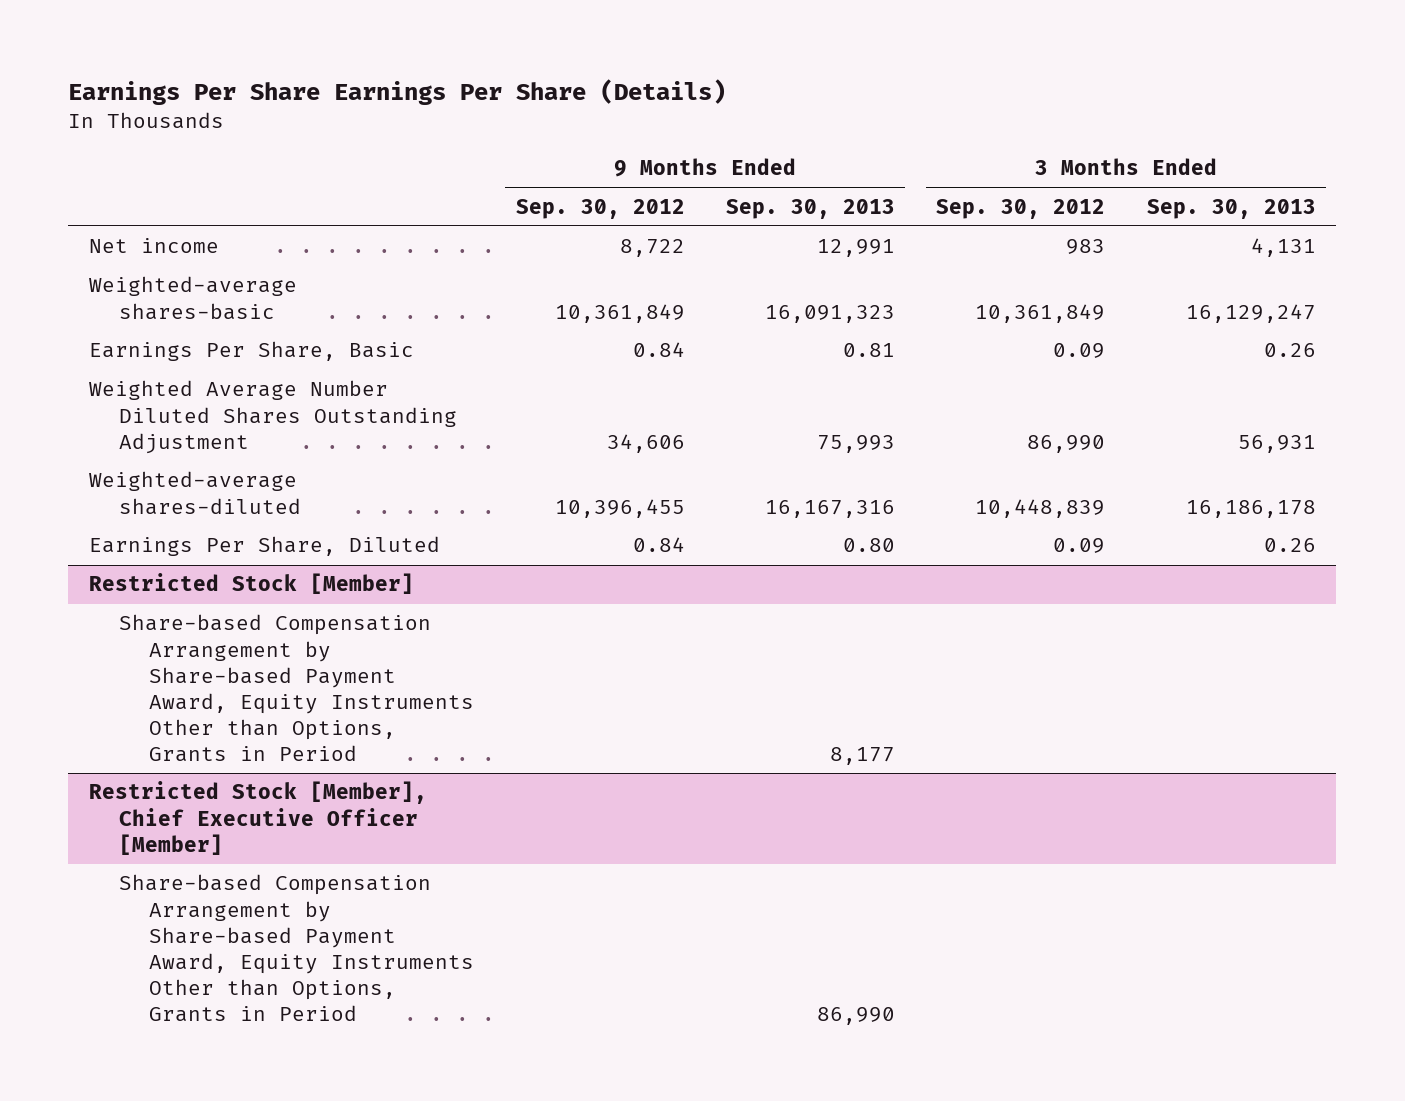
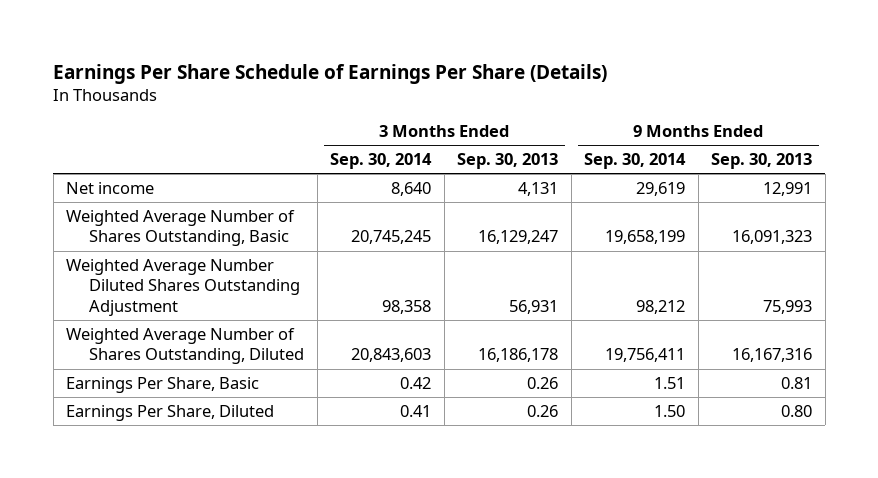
- Earnings Per Share Earnings Per Share (Details)
+ Earnings Per Share Schedule of Earnings Per Share (Details)
- | 9 Months Ended Sep. 30, 2012 | 9 Months Ended Sep. 30, 2013 | 3 Months Ended Sep. 30, 2012 | 3 Months Ended Sep. 30, 2013
+ | 3 Months Ended Sep. 30, 2014 | 3 Months Ended Sep. 30, 2013 | 9 Months Ended Sep. 30, 2014 | 9 Months Ended Sep. 30, 2013
- Weighted-average shares-basic | 10,361,849 | 16,091,323 | 10,361,849 | 16,129,247
+ Weighted Average Number of Shares Outstanding, Basic | 20,745,245 | 16,129,247 | 19,658,199 | 16,091,323
- Weighted-average shares-diluted | 10,396,455 | 16,167,316 | 10,448,839 | 16,186,178
+ Weighted Average Number of Shares Outstanding, Diluted | 20,843,603 | 16,186,178 | 19,756,411 | 16,167,316
moved down: Earnings Per Share, Basic | 0.42 | 0.26 | 1.51 | 0.81
- Restricted Stock [Member]
- Share-based Compensation Arrangement by Share-based Payment Award, Equity Instruments Other than Options, Grants in Period | | 8,177 | |
- Restricted Stock [Member], Chief Executive Officer [Member]
- Share-based Compensation Arrangement by Share-based Payment Award, Equity Instruments Other than Options, Grants in Period | | 86,990 | |

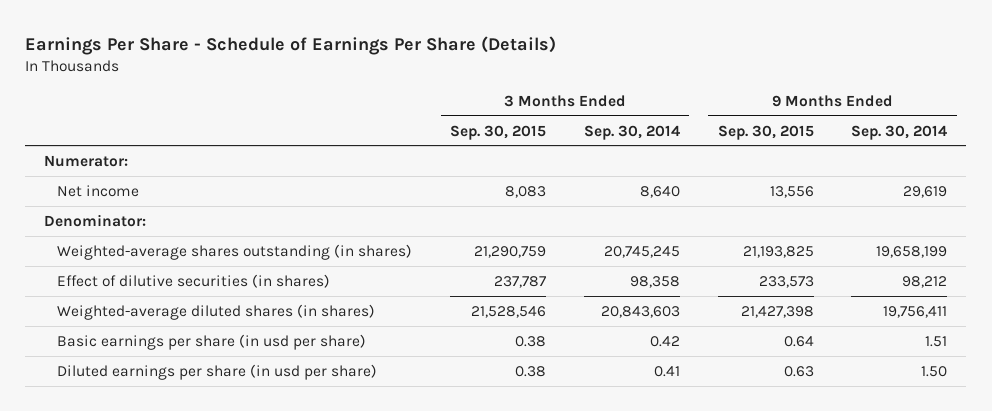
- Earnings Per Share Schedule of Earnings Per Share (Details)
+ Earnings Per Share - Schedule of Earnings Per Share (Details)
- | 3 Months Ended Sep. 30, 2014 | 3 Months Ended Sep. 30, 2013 | 9 Months Ended Sep. 30, 2014 | 9 Months Ended Sep. 30, 2013
+ | 3 Months Ended Sep. 30, 2015 | 3 Months Ended Sep. 30, 2014 | 9 Months Ended Sep. 30, 2015 | 9 Months Ended Sep. 30, 2014
+ Numerator:
- Weighted Average Number of Shares Outstanding, Basic | 20,745,245 | 16,129,247 | 19,658,199 | 16,091,323
- Weighted Average Number Diluted Shares Outstanding Adjustment | 98,358 | 56,931 | 98,212 | 75,993
- Weighted Average Number of Shares Outstanding, Diluted | 20,843,603 | 16,186,178 | 19,756,411 | 16,167,316
- Earnings Per Share, Basic | 0.42 | 0.26 | 1.51 | 0.81
- Earnings Per Share, Diluted | 0.41 | 0.26 | 1.50 | 0.80
+ Denominator:
+ Weighted-average shares outstanding (in shares) | 21,290,759 | 20,745,245 | 21,193,825 | 19,658,199
+ Effect of dilutive securities (in shares) | 237,787 | 98,358 | 233,573 | 98,212
+ Weighted-average diluted shares (in shares) | 21,528,546 | 20,843,603 | 21,427,398 | 19,756,411
+ Basic earnings per share (in usd per share) | 0.38 | 0.42 | 0.64 | 1.51
+ Diluted earnings per share (in usd per share) | 0.38 | 0.41 | 0.63 | 1.50

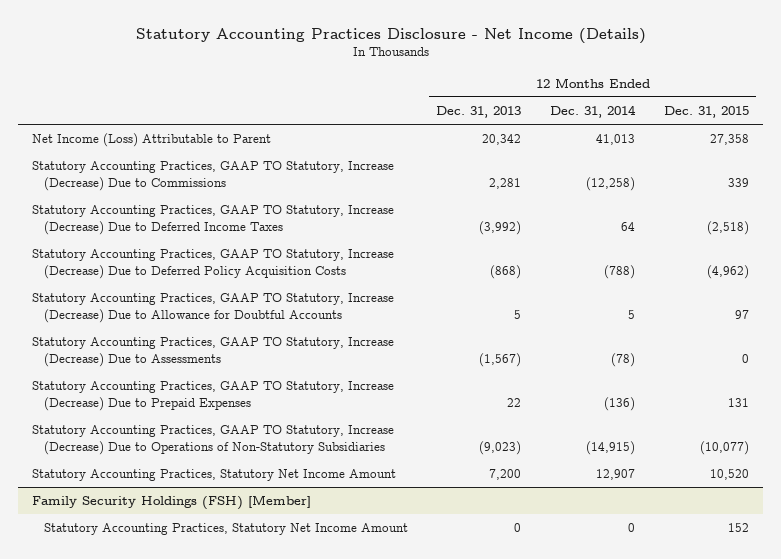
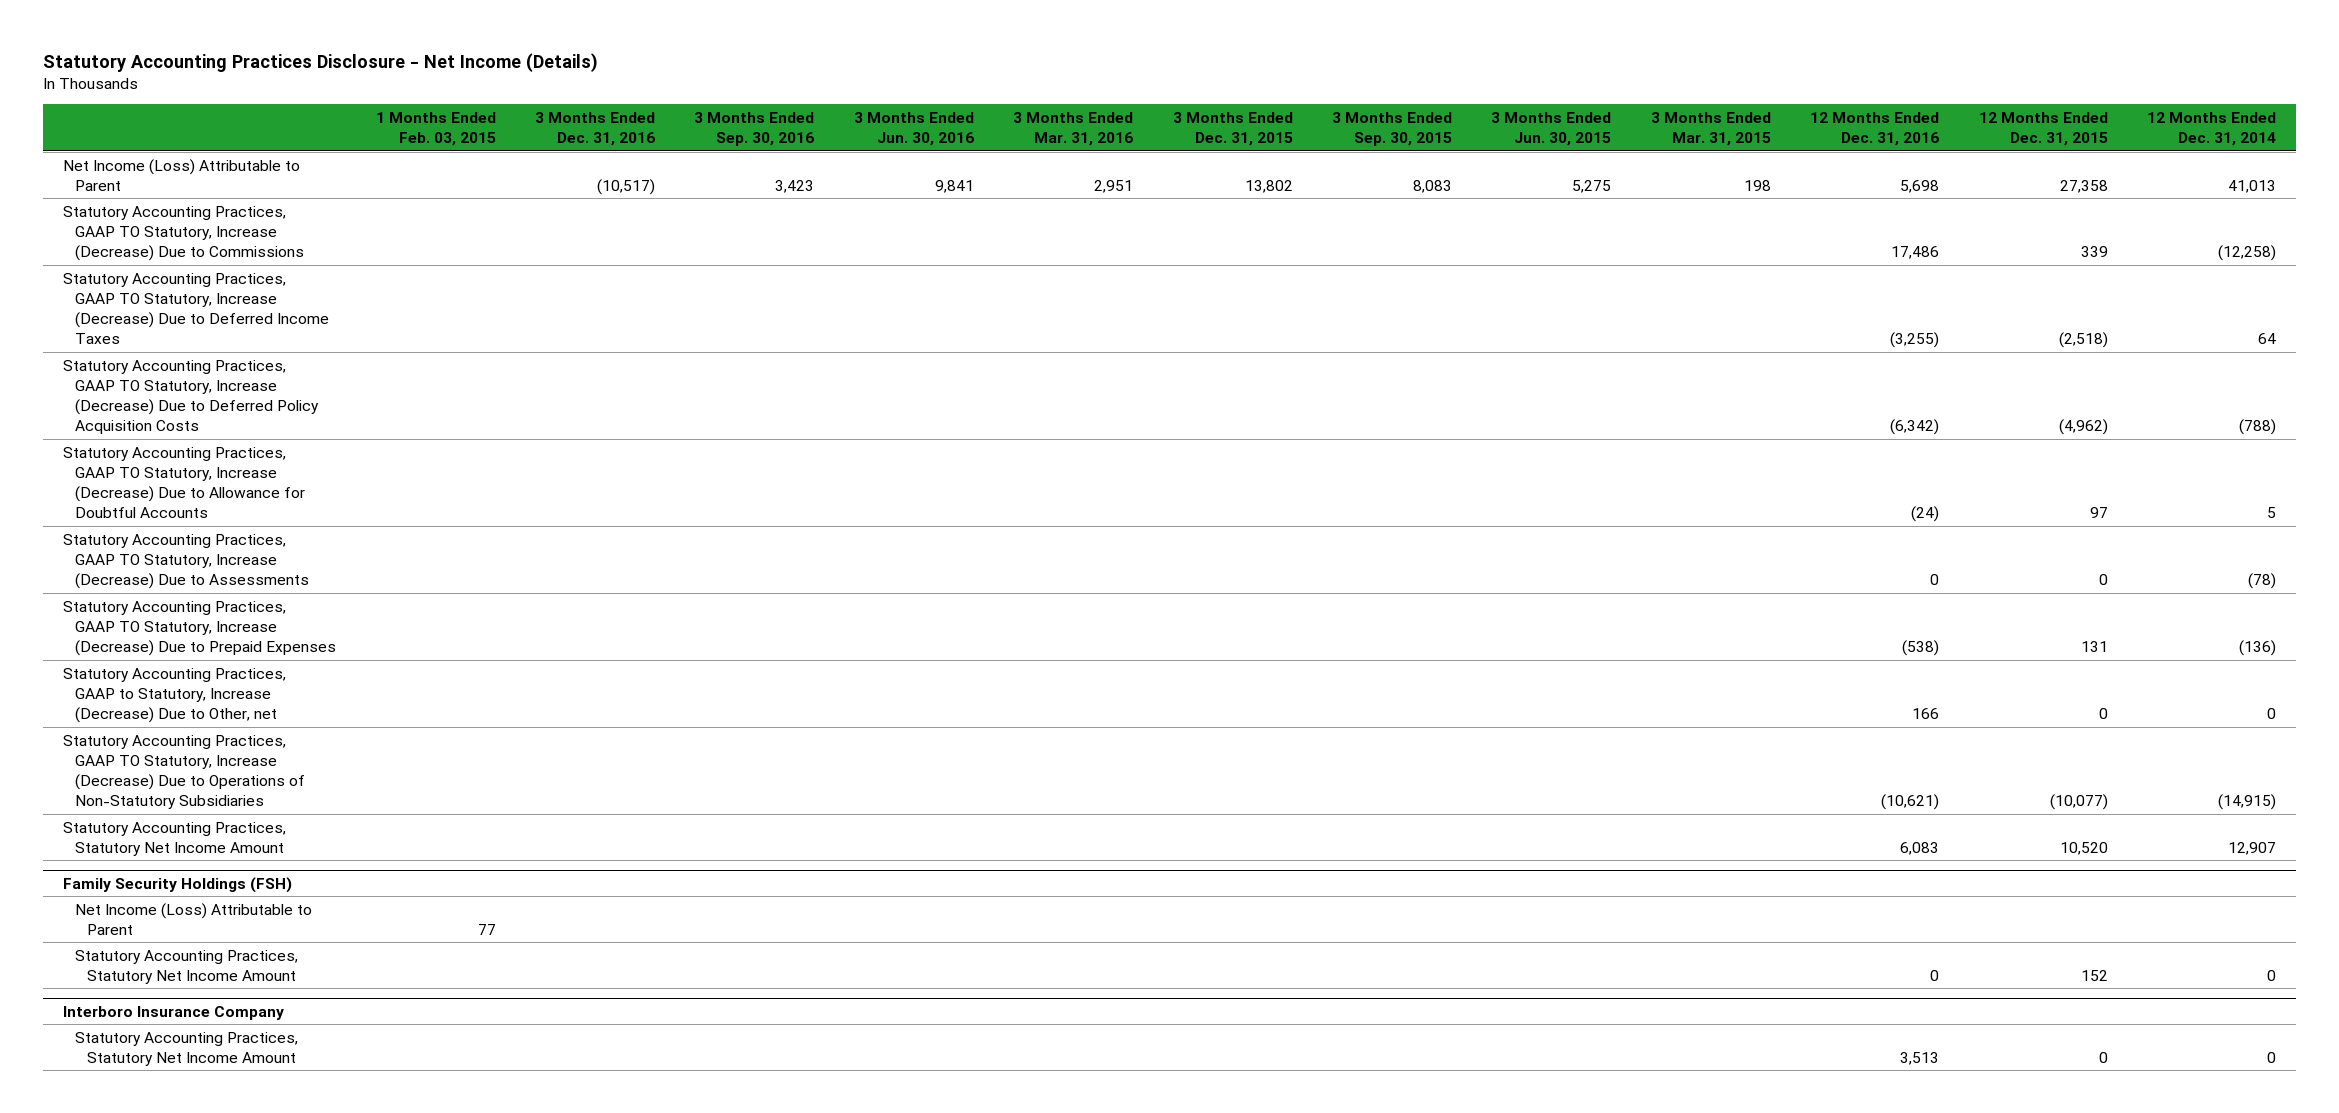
- | 12 Months Ended Dec. 31, 2013 | 12 Months Ended Dec. 31, 2014 | 12 Months Ended Dec. 31, 2015
+ | 1 Months Ended Feb. 03, 2015 | 3 Months Ended Dec. 31, 2016 | 3 Months Ended Sep. 30, 2016 | 3 Months Ended Jun. 30, 2016 | 3 Months Ended Mar. 31, 2016 | 3 Months Ended Dec. 31, 2015 | 3 Months Ended Sep. 30, 2015 | 3 Months Ended Jun. 30, 2015 | 3 Months Ended Mar. 31, 2015 | 12 Months Ended Dec. 31, 2016 | 12 Months Ended Dec. 31, 2015 | 12 Months Ended Dec. 31, 2014
+ Statutory Accounting Practices, GAAP to Statutory, Increase (Decrease) Due to Other, net | | | | | | | | | | 166 | 0 | 0
- Family Security Holdings (FSH) [Member]
+ Family Security Holdings (FSH)
+ Net Income (Loss) Attributable to Parent | 77 | | | | | | | | | | |
+ Interboro Insurance Company
+ Statutory Accounting Practices, Statutory Net Income Amount | | | | | | | | | | 3,513 | 0 | 0

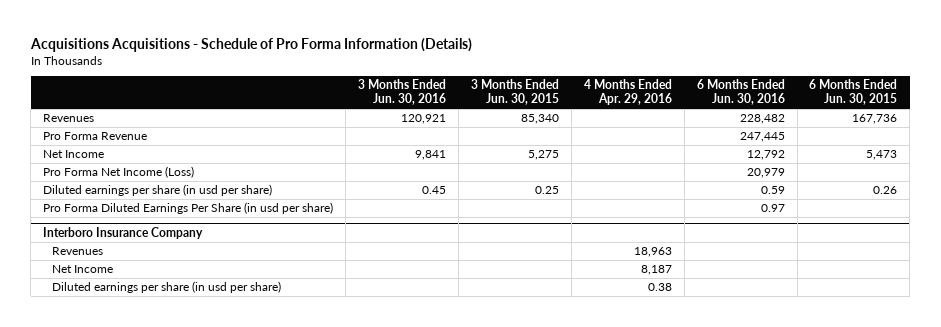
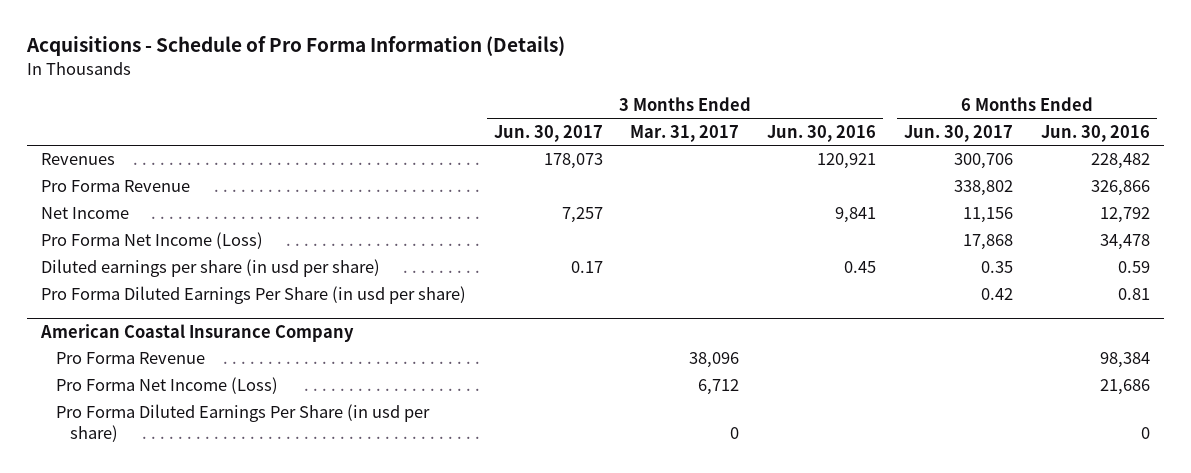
- Acquisitions Acquisitions - Schedule of Pro Forma Information (Details)
+ Acquisitions - Schedule of Pro Forma Information (Details)
- | 3 Months Ended Jun. 30, 2016 | 3 Months Ended Jun. 30, 2015 | 4 Months Ended Apr. 29, 2016 | 6 Months Ended Jun. 30, 2016 | 6 Months Ended Jun. 30, 2015
+ | 3 Months Ended Jun. 30, 2017 | 3 Months Ended Mar. 31, 2017 | 3 Months Ended Jun. 30, 2016 | 6 Months Ended Jun. 30, 2017 | 6 Months Ended Jun. 30, 2016
- Pro Forma Revenue | | | | 247,445 |
+ Pro Forma Revenue | | | | 338,802 | 326,866
- Pro Forma Net Income (Loss) | | | | 20,979 |
+ Pro Forma Net Income (Loss) | | | | 17,868 | 34,478
- Pro Forma Diluted Earnings Per Share (in usd per share) | | | | 0.97 |
- Interboro Insurance Company
- Revenues | | | 18,963 | |
- Net Income | | | 8,187 | |
- Diluted earnings per share (in usd per share) | | | 0.38 | |
+ Pro Forma Diluted Earnings Per Share (in usd per share) | | | | 0.42 | 0.81
+ American Coastal Insurance Company
+ Pro Forma Revenue | | 38,096 | | | 98,384
+ Pro Forma Net Income (Loss) | | 6,712 | | | 21,686
+ Pro Forma Diluted Earnings Per Share (in usd per share) | | 0 | | | 0

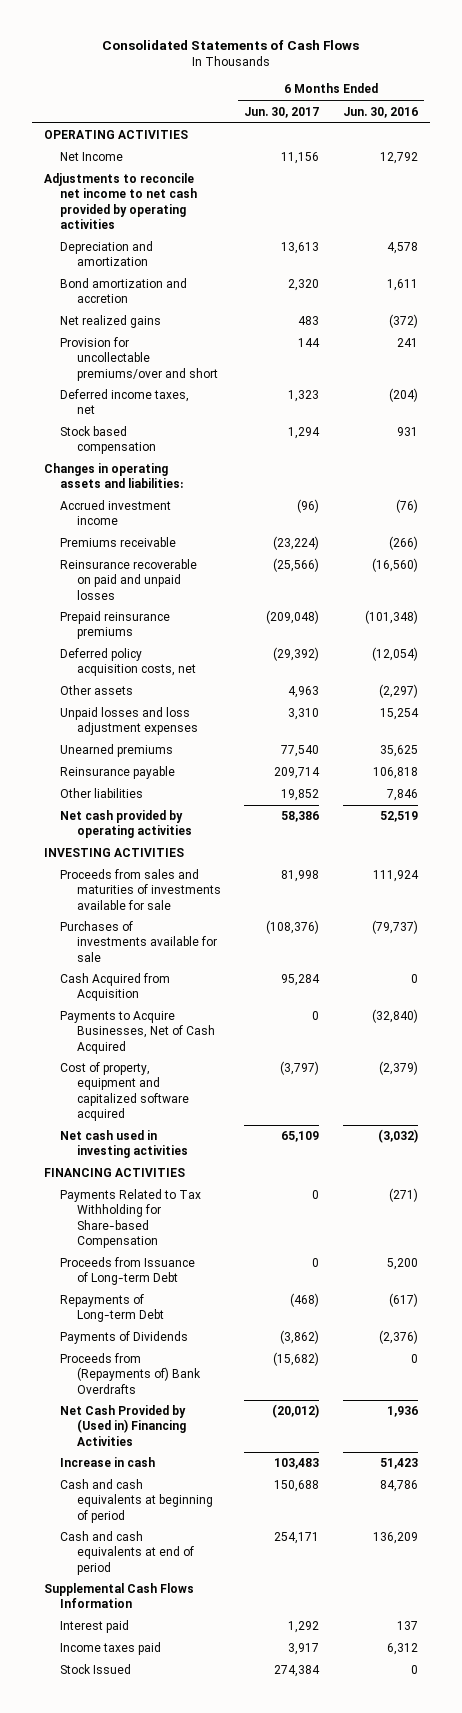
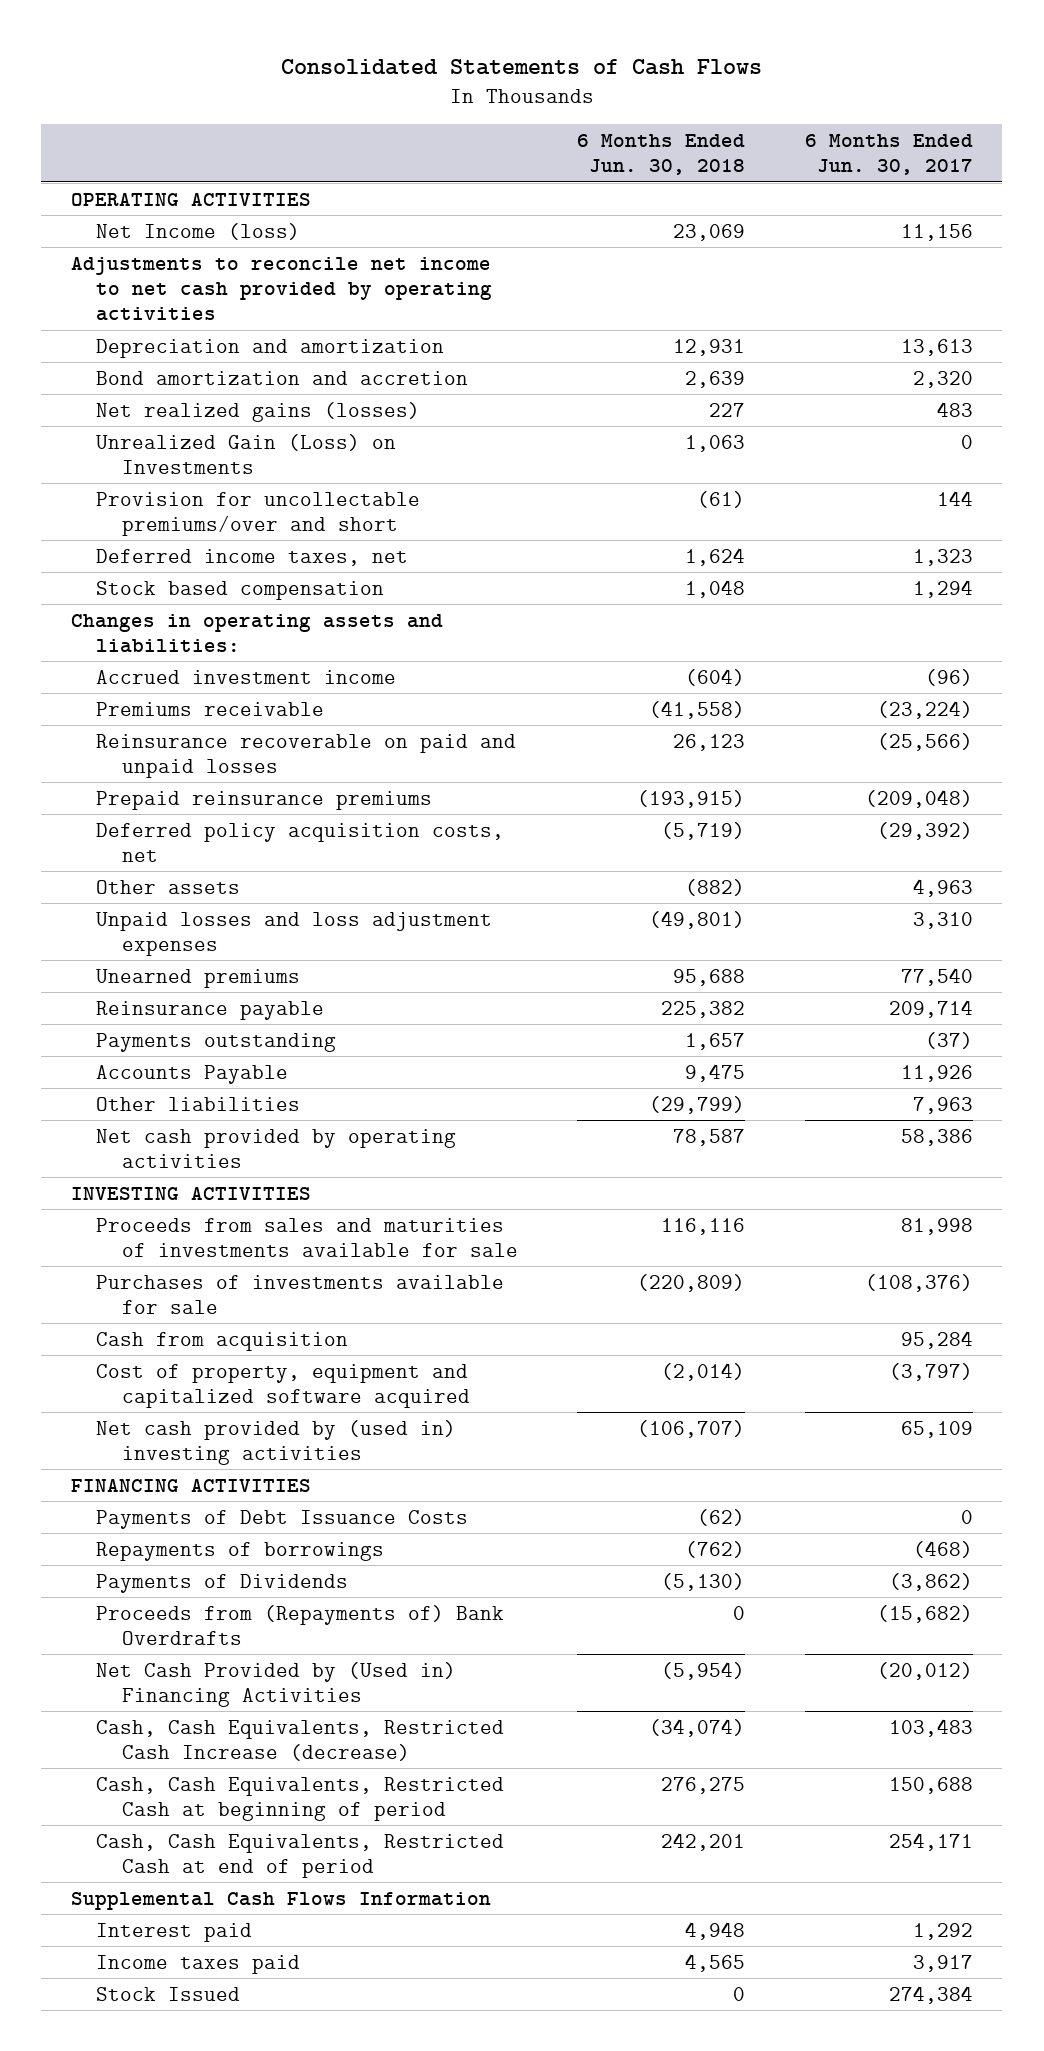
- | 6 Months Ended Jun. 30, 2017 | 6 Months Ended Jun. 30, 2016
+ | 6 Months Ended Jun. 30, 2018 | 6 Months Ended Jun. 30, 2017
- Net Income | 11,156 | 12,792
+ Net Income (loss) | 23,069 | 11,156
- Net realized gains | 483 | (372)
+ Net realized gains (losses) | 227 | 483
+ Unrealized Gain (Loss) on Investments | 1,063 | 0
- Other liabilities | 19,852 | 7,846
+ Payments outstanding | 1,657 | (37)
+ Accounts Payable | 9,475 | 11,926
+ Other liabilities | (29,799) | 7,963
- Cash Acquired from Acquisition | 95,284 | 0
- Payments to Acquire Businesses, Net of Cash Acquired | 0 | (32,840)
+ Cash from acquisition | | 95,284
- Net cash used in investing activities | 65,109 | (3,032)
+ Net cash provided by (used in) investing activities | (106,707) | 65,109
- Payments Related to Tax Withholding for Share-based Compensation | 0 | (271)
- Proceeds from Issuance of Long-term Debt | 0 | 5,200
- Repayments of Long-term Debt | (468) | (617)
+ Payments of Debt Issuance Costs | (62) | 0
+ Repayments of borrowings | (762) | (468)
- Increase in cash | 103,483 | 51,423
- Cash and cash equivalents at beginning of period | 150,688 | 84,786
- Cash and cash equivalents at end of period | 254,171 | 136,209
+ Cash, Cash Equivalents, Restricted Cash Increase (decrease) | (34,074) | 103,483
+ Cash, Cash Equivalents, Restricted Cash at beginning of period | 276,275 | 150,688
+ Cash, Cash Equivalents, Restricted Cash at end of period | 242,201 | 254,171

